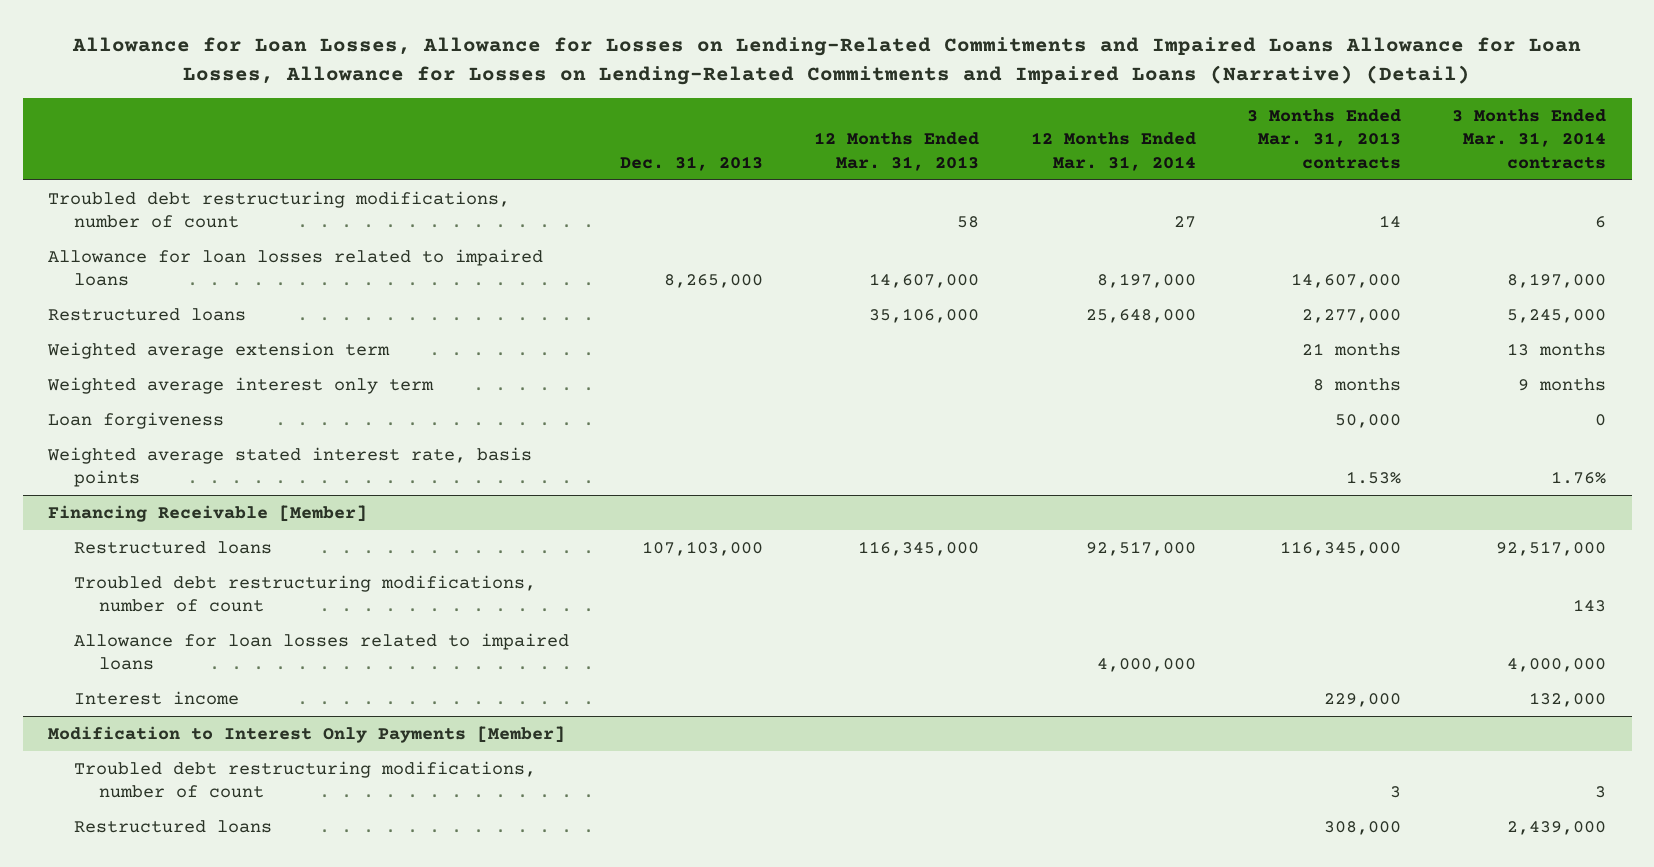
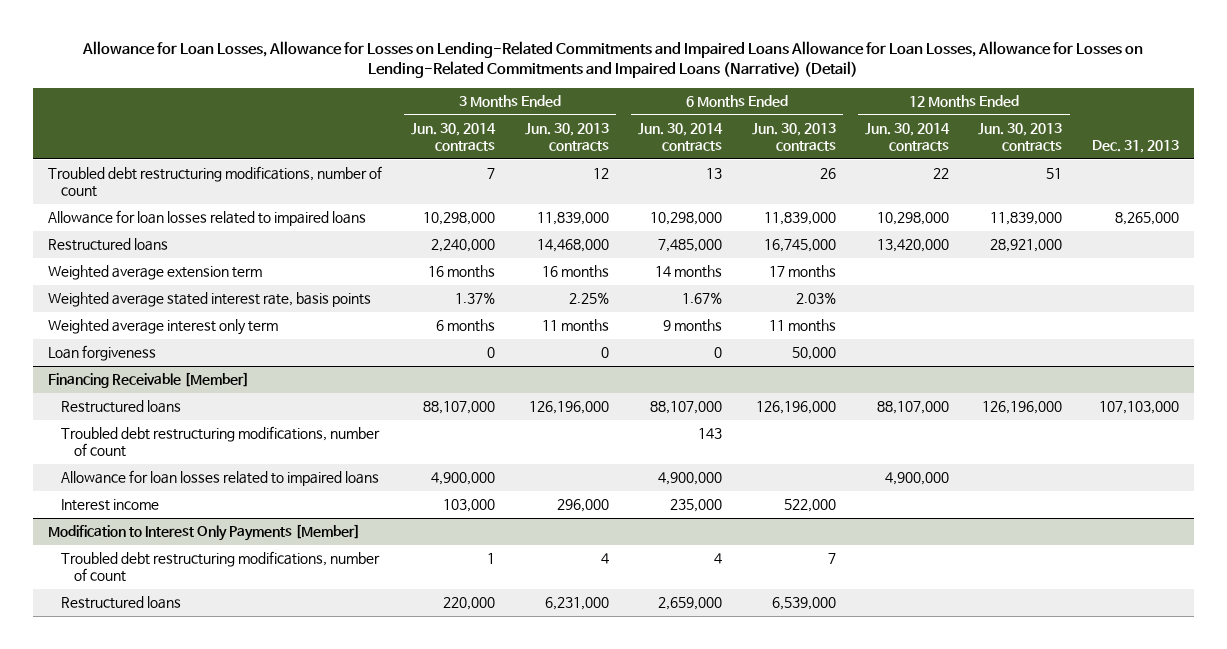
- | Dec. 31, 2013 | 12 Months Ended Mar. 31, 2013 | 12 Months Ended Mar. 31, 2014 | 3 Months Ended Mar. 31, 2013 contracts | 3 Months Ended Mar. 31, 2014 contracts
+ | 3 Months Ended Jun. 30, 2014 contracts | 3 Months Ended Jun. 30, 2013 contracts | 6 Months Ended Jun. 30, 2014 contracts | 6 Months Ended Jun. 30, 2013 contracts | 12 Months Ended Jun. 30, 2014 contracts | 12 Months Ended Jun. 30, 2013 contracts | Dec. 31, 2013
moved up: Weighted average stated interest rate, basis points | 1.37% | 2.25% | 1.67% | 2.03% | | |

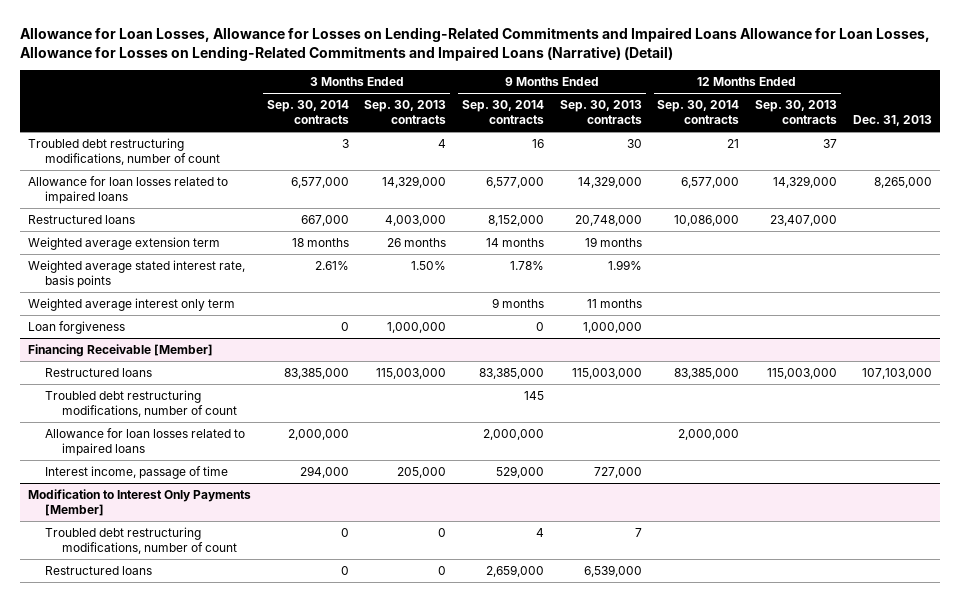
- | 3 Months Ended Jun. 30, 2014 contracts | 3 Months Ended Jun. 30, 2013 contracts | 6 Months Ended Jun. 30, 2014 contracts | 6 Months Ended Jun. 30, 2013 contracts | 12 Months Ended Jun. 30, 2014 contracts | 12 Months Ended Jun. 30, 2013 contracts | Dec. 31, 2013
+ | 3 Months Ended Sep. 30, 2014 contracts | 3 Months Ended Sep. 30, 2013 contracts | 9 Months Ended Sep. 30, 2014 contracts | 9 Months Ended Sep. 30, 2013 contracts | 12 Months Ended Sep. 30, 2014 contracts | 12 Months Ended Sep. 30, 2013 contracts | Dec. 31, 2013
@ Financing Receivable [Member]
- Interest income | 103,000 | 296,000 | 235,000 | 522,000 | | |
+ Interest income, passage of time | 294,000 | 205,000 | 529,000 | 727,000 | | |

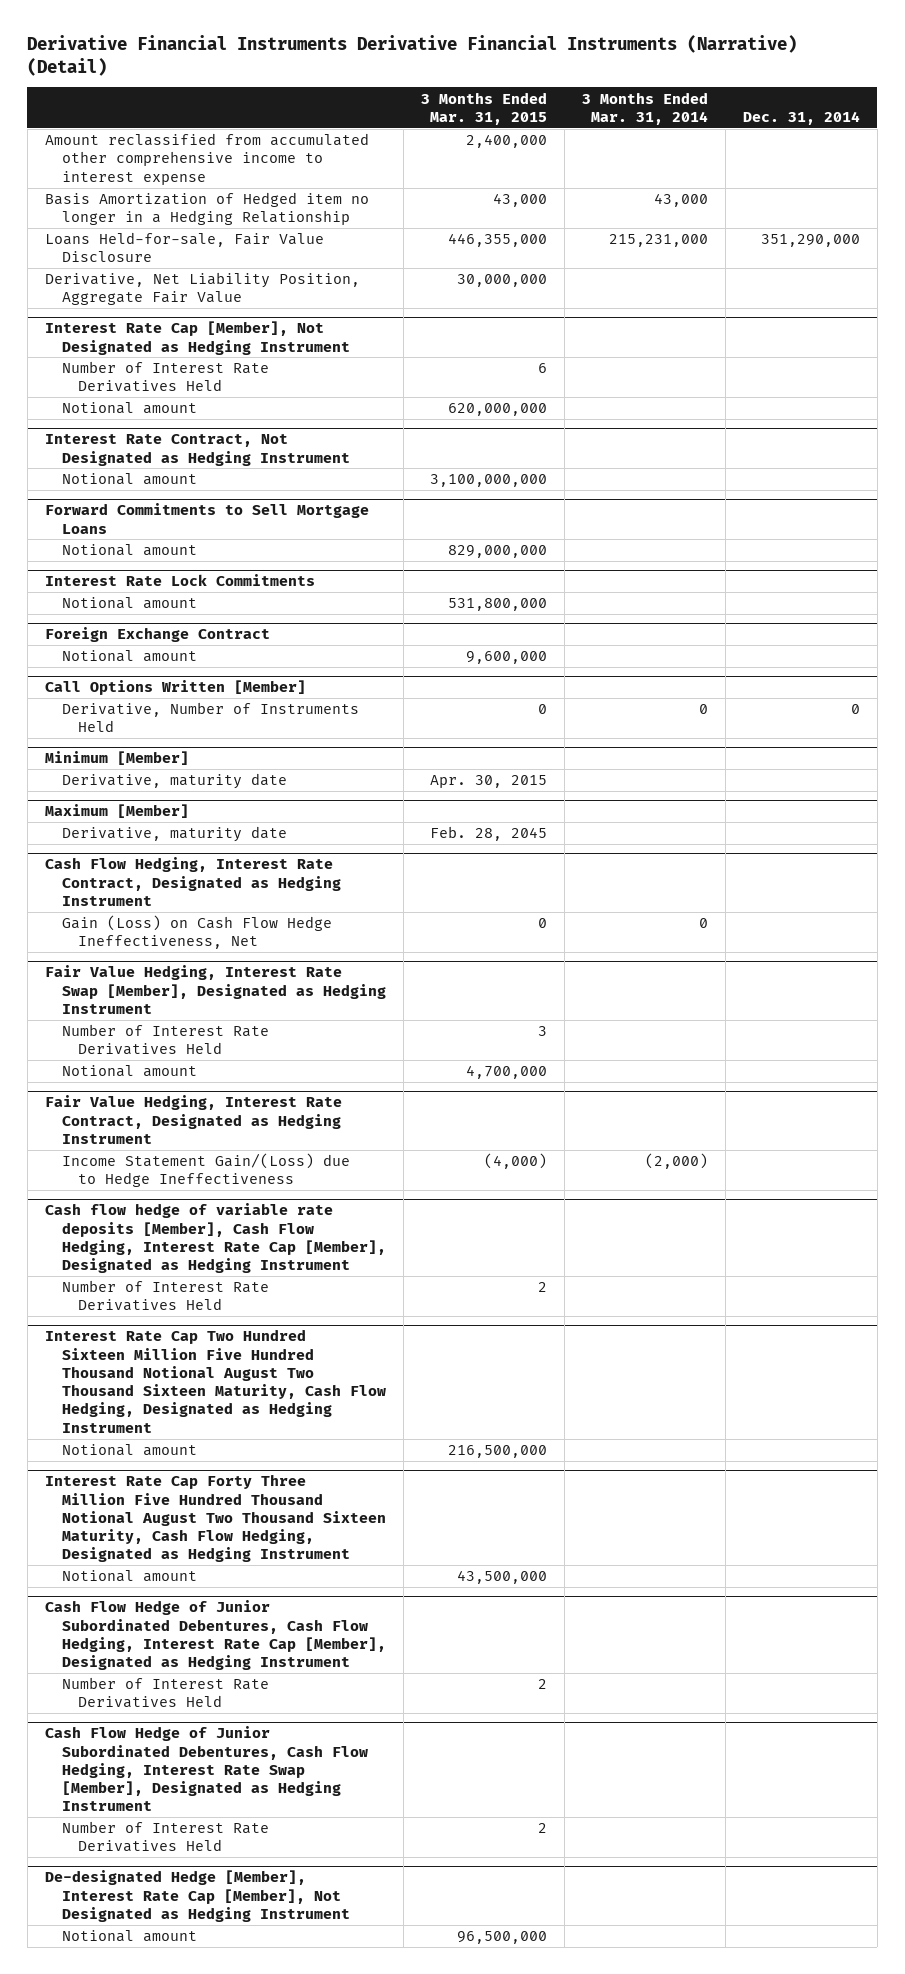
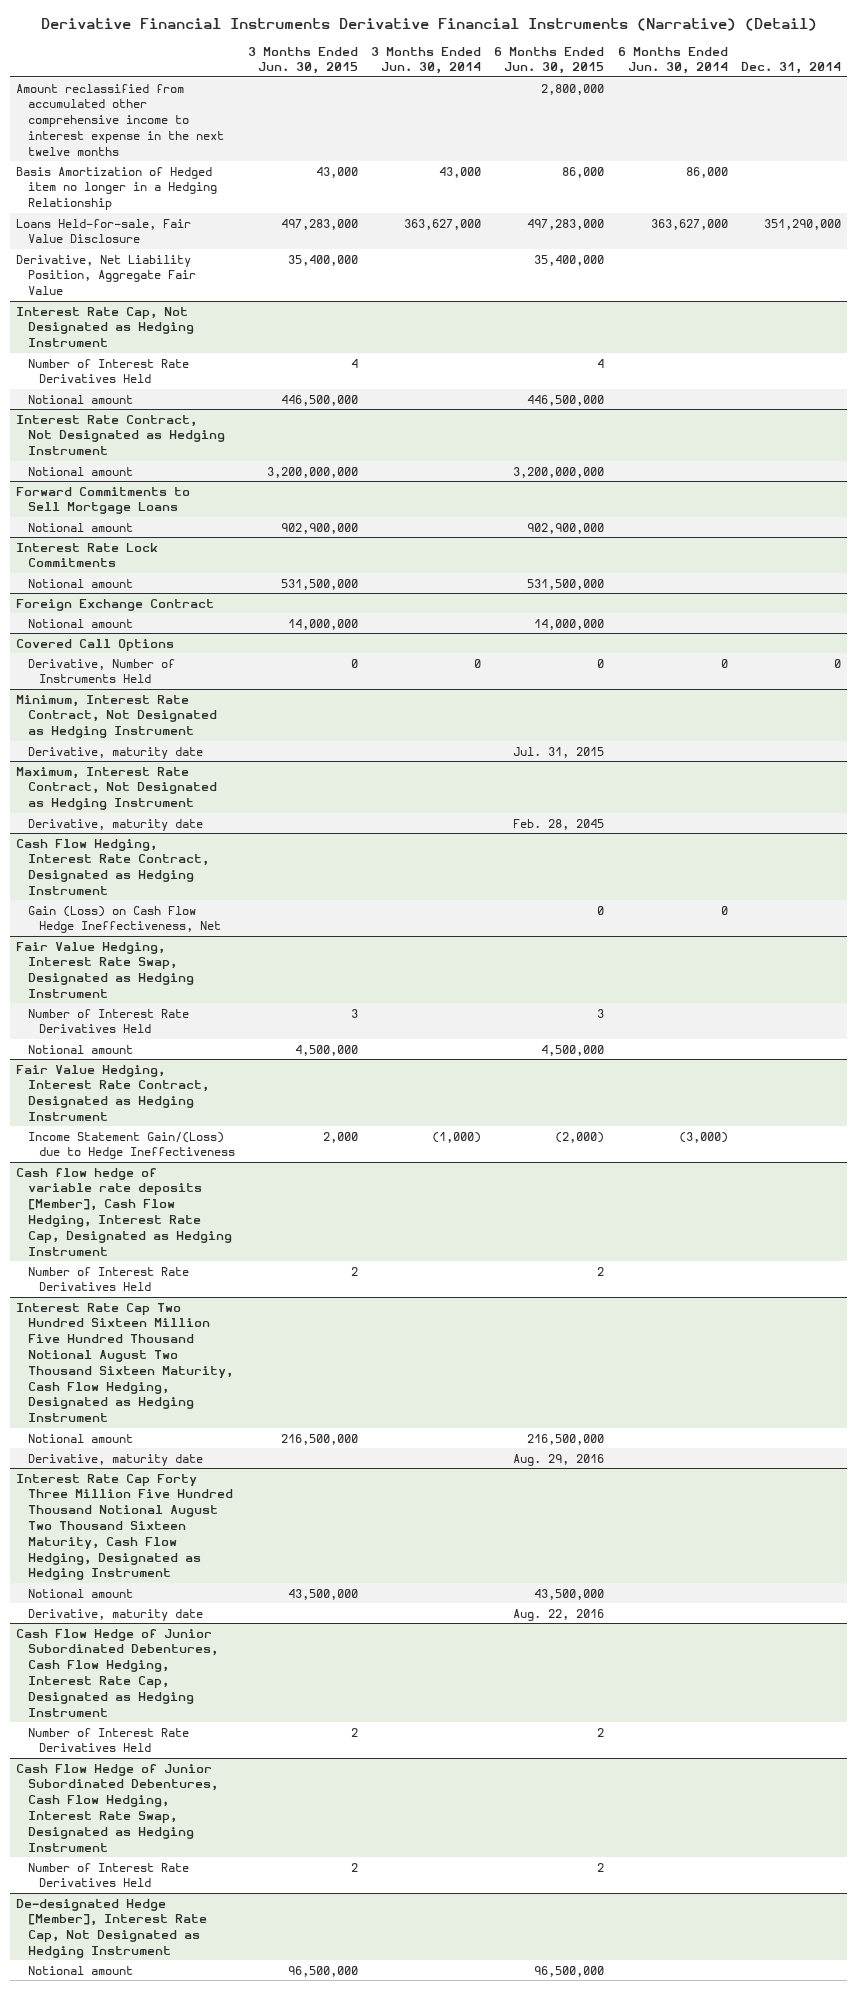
- | 3 Months Ended Mar. 31, 2015 | 3 Months Ended Mar. 31, 2014 | Dec. 31, 2014
+ | 3 Months Ended Jun. 30, 2015 | 3 Months Ended Jun. 30, 2014 | 6 Months Ended Jun. 30, 2015 | 6 Months Ended Jun. 30, 2014 | Dec. 31, 2014
- Amount reclassified from accumulated other comprehensive income to interest expense | 2,400,000 | |
+ Amount reclassified from accumulated other comprehensive income to interest expense in the next twelve months | | | 2,800,000 | |
- Interest Rate Cap [Member], Not Designated as Hedging Instrument
+ Interest Rate Cap, Not Designated as Hedging Instrument
- Call Options Written [Member]
+ Covered Call Options
- Minimum [Member]
+ Minimum, Interest Rate Contract, Not Designated as Hedging Instrument
- Maximum [Member]
+ Maximum, Interest Rate Contract, Not Designated as Hedging Instrument
- Fair Value Hedging, Interest Rate Swap [Member], Designated as Hedging Instrument
+ Fair Value Hedging, Interest Rate Swap, Designated as Hedging Instrument
- Cash flow hedge of variable rate deposits [Member], Cash Flow Hedging, Interest Rate Cap [Member], Designated as Hedging Instrument
+ Cash flow hedge of variable rate deposits [Member], Cash Flow Hedging, Interest Rate Cap, Designated as Hedging Instrument
@ Interest Rate Cap Two Hundred Sixteen Million Five Hundred Thousand Notional August Two Thousand Sixteen Maturity, Cash Flow Hedging, Designated as Hedging Instrument
+ Derivative, maturity date | | | Aug. 29, 2016 | |
- Cash Flow Hedge of Junior Subordinated Debentures, Cash Flow Hedging, Interest Rate Cap [Member], Designated as Hedging Instrument
@ Interest Rate Cap Forty Three Million Five Hundred Thousand Notional August Two Thousand Sixteen Maturity, Cash Flow Hedging, Designated as Hedging Instrument
+ Derivative, maturity date | | | Aug. 22, 2016 | |
+ Cash Flow Hedge of Junior Subordinated Debentures, Cash Flow Hedging, Interest Rate Cap, Designated as Hedging Instrument
- Cash Flow Hedge of Junior Subordinated Debentures, Cash Flow Hedging, Interest Rate Swap [Member], Designated as Hedging Instrument
+ Cash Flow Hedge of Junior Subordinated Debentures, Cash Flow Hedging, Interest Rate Swap, Designated as Hedging Instrument
- De-designated Hedge [Member], Interest Rate Cap [Member], Not Designated as Hedging Instrument
+ De-designated Hedge [Member], Interest Rate Cap, Not Designated as Hedging Instrument

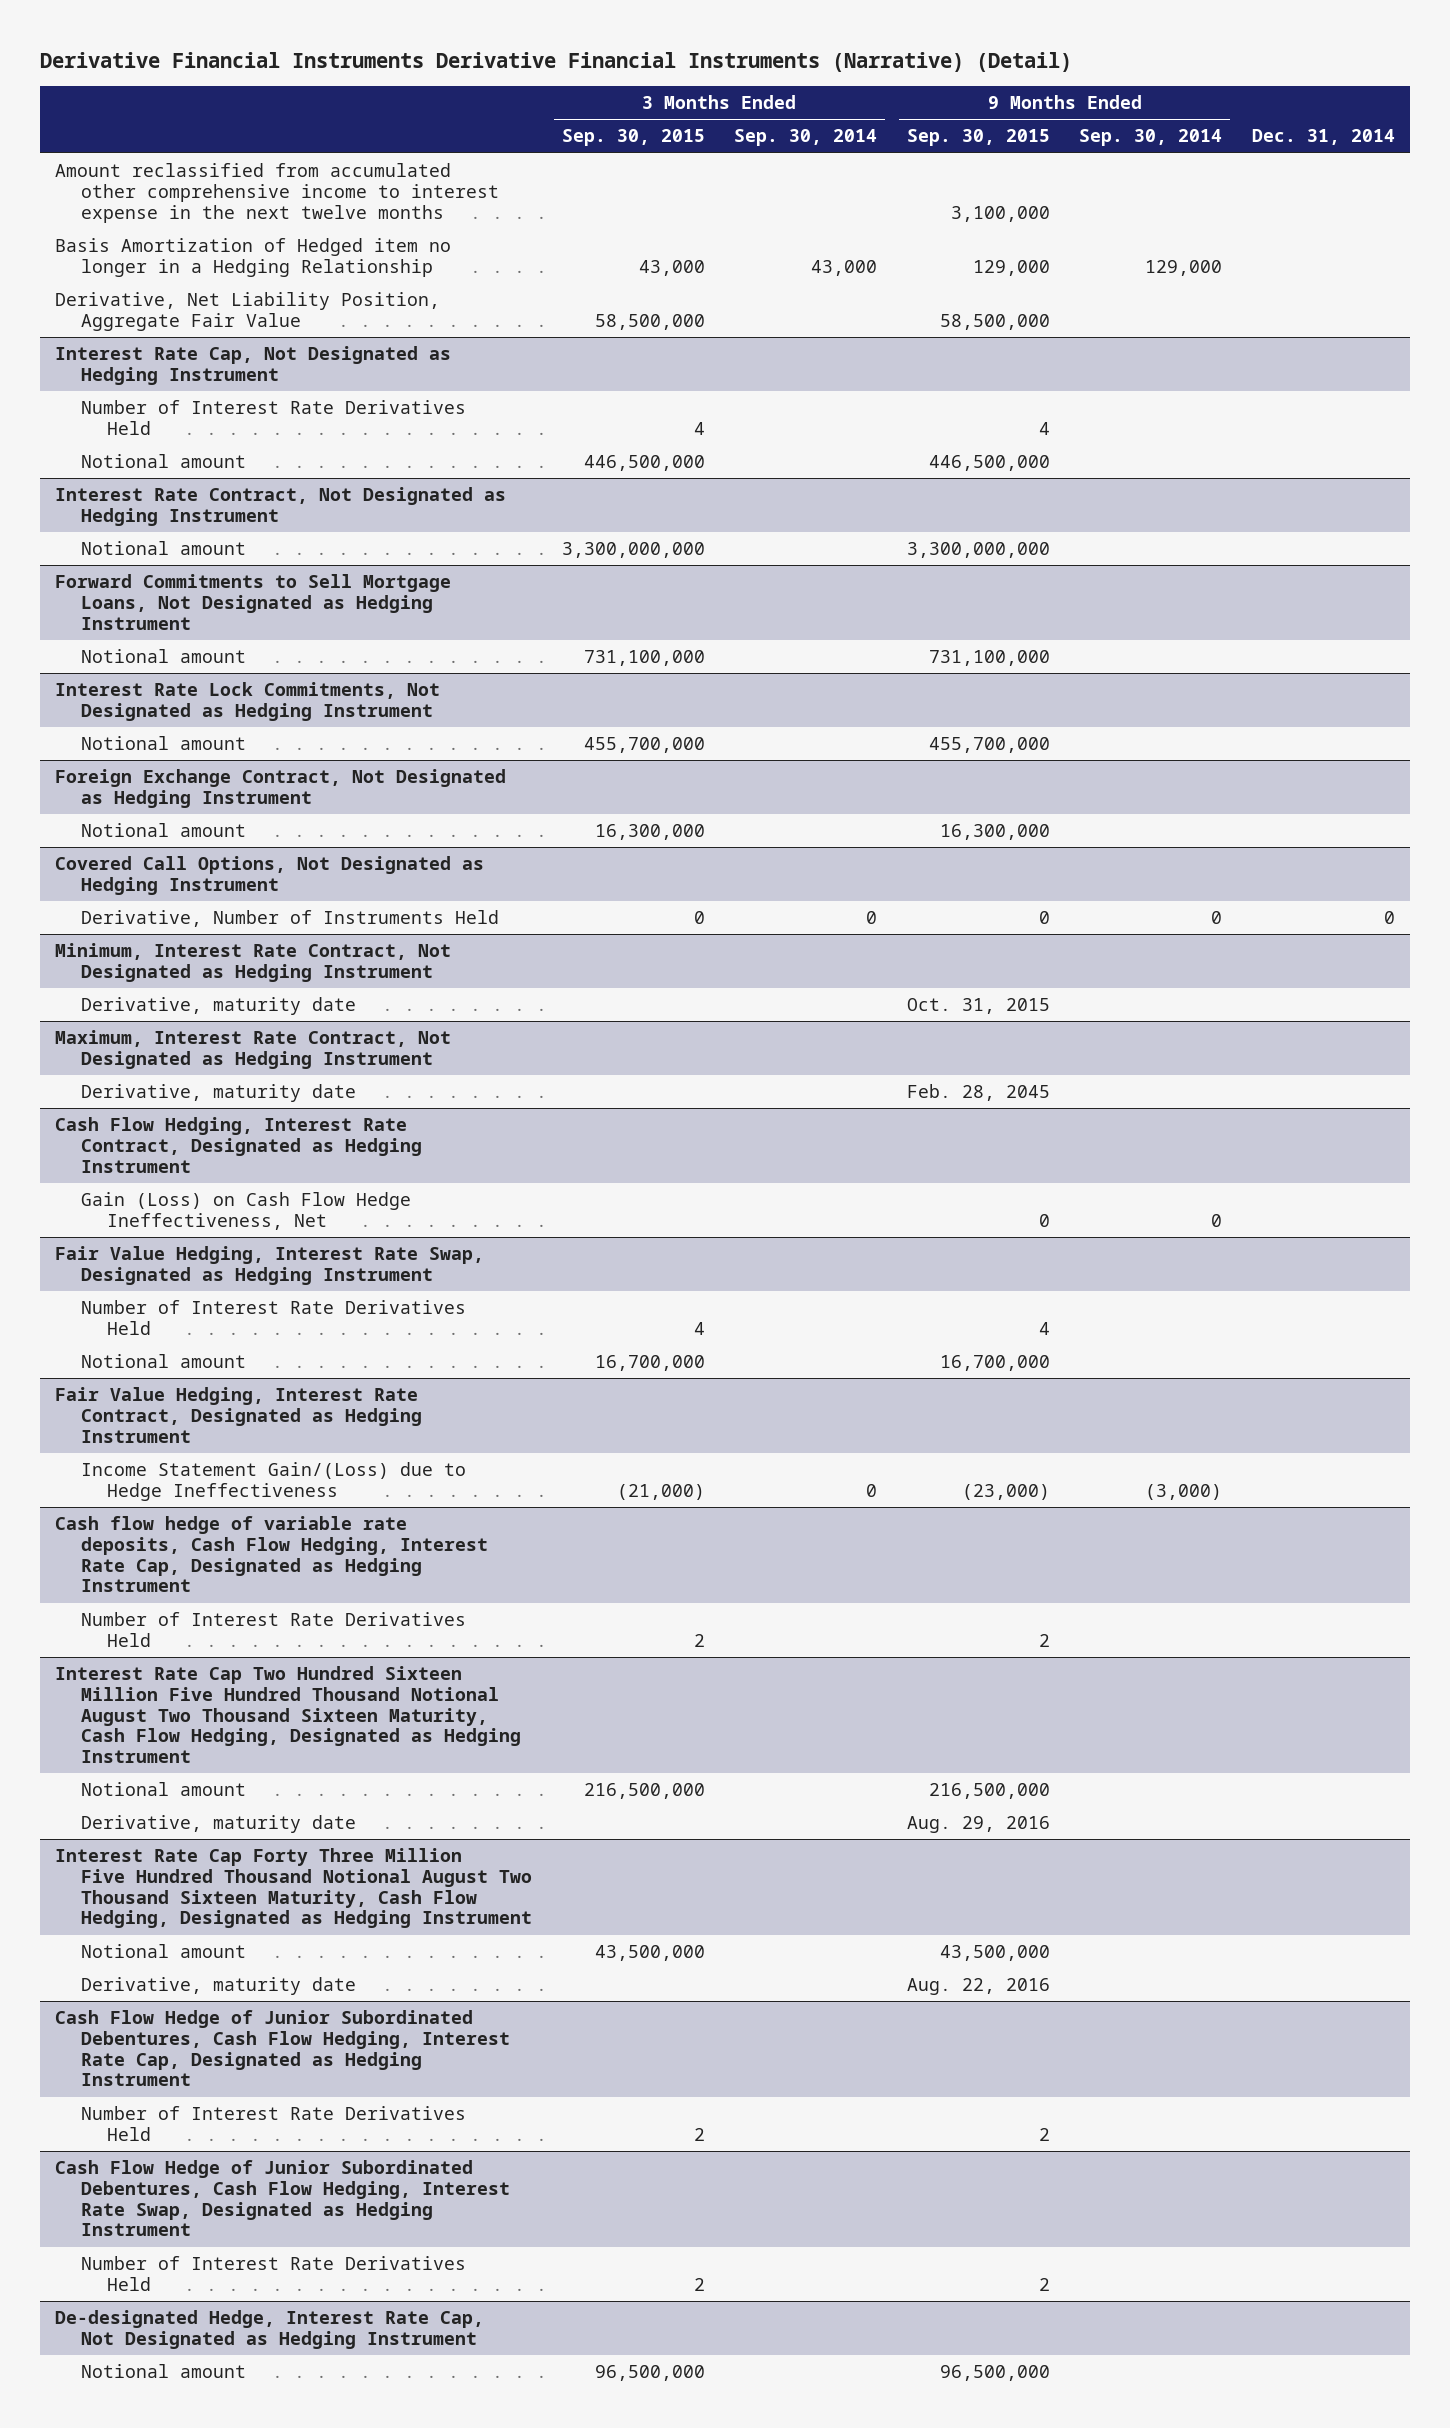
- | 3 Months Ended Jun. 30, 2015 | 3 Months Ended Jun. 30, 2014 | 6 Months Ended Jun. 30, 2015 | 6 Months Ended Jun. 30, 2014 | Dec. 31, 2014
+ | 3 Months Ended Sep. 30, 2015 | 3 Months Ended Sep. 30, 2014 | 9 Months Ended Sep. 30, 2015 | 9 Months Ended Sep. 30, 2014 | Dec. 31, 2014
- Loans Held-for-sale, Fair Value Disclosure | 497,283,000 | 363,627,000 | 497,283,000 | 363,627,000 | 351,290,000
- Forward Commitments to Sell Mortgage Loans
+ Forward Commitments to Sell Mortgage Loans, Not Designated as Hedging Instrument
- Interest Rate Lock Commitments
+ Interest Rate Lock Commitments, Not Designated as Hedging Instrument
- Foreign Exchange Contract
+ Foreign Exchange Contract, Not Designated as Hedging Instrument
- Covered Call Options
+ Covered Call Options, Not Designated as Hedging Instrument
- Cash flow hedge of variable rate deposits [Member], Cash Flow Hedging, Interest Rate Cap, Designated as Hedging Instrument
+ Cash flow hedge of variable rate deposits, Cash Flow Hedging, Interest Rate Cap, Designated as Hedging Instrument
- De-designated Hedge [Member], Interest Rate Cap, Not Designated as Hedging Instrument
+ De-designated Hedge, Interest Rate Cap, Not Designated as Hedging Instrument

